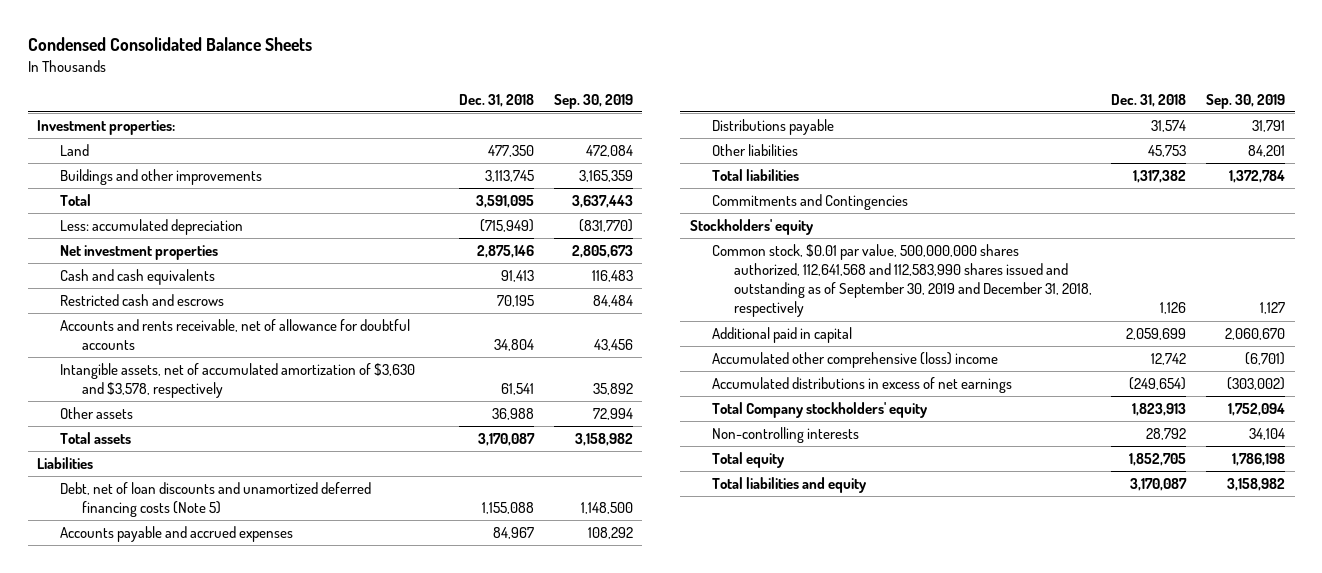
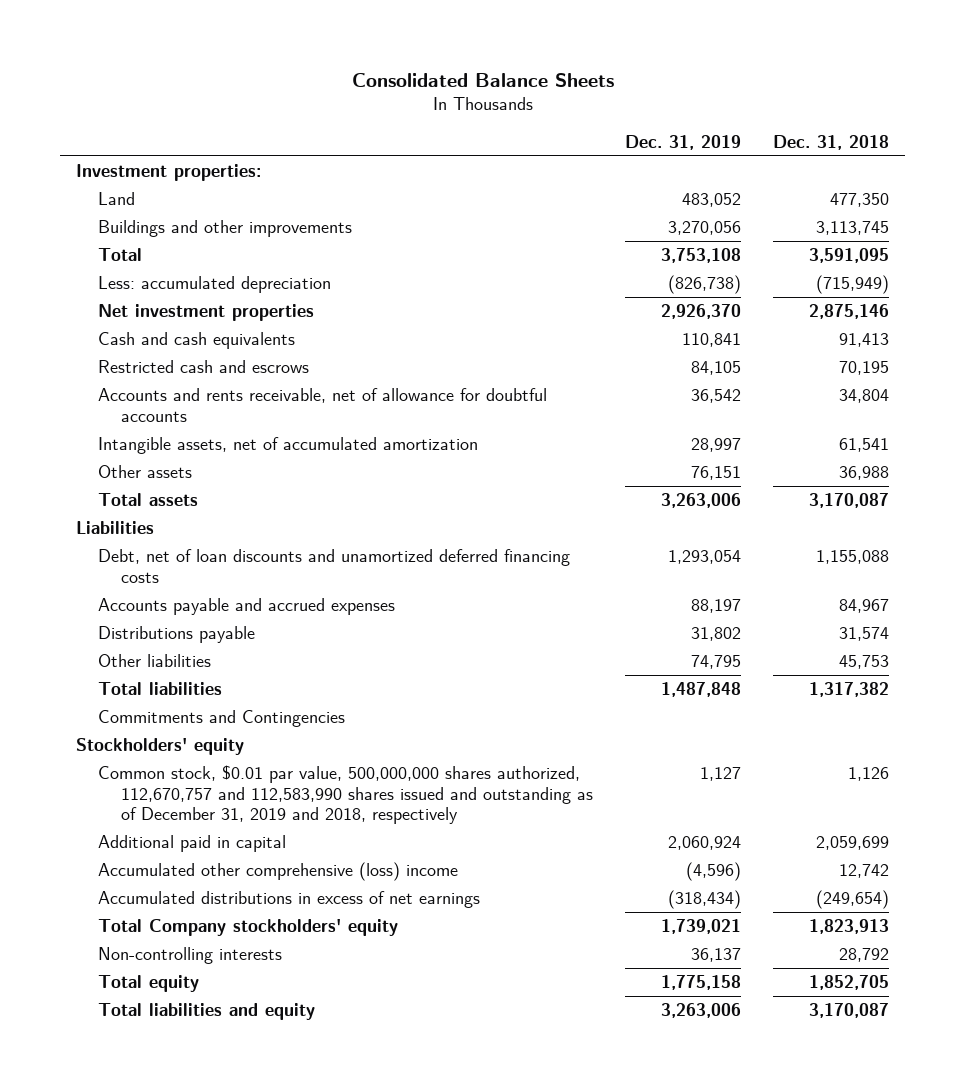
- Condensed Consolidated Balance Sheets
+ Consolidated Balance Sheets
- | Dec. 31, 2018 | Sep. 30, 2019
+ | Dec. 31, 2019 | Dec. 31, 2018
- Intangible assets, net of accumulated amortization of $3,630 and $3,578, respectively | 61,541 | 35,892
+ Intangible assets, net of accumulated amortization | 28,997 | 61,541
- Debt, net of loan discounts and unamortized deferred financing costs (Note 5) | 1,155,088 | 1,148,500
+ Debt, net of loan discounts and unamortized deferred financing costs | 1,293,054 | 1,155,088
- Common stock, $0.01 par value, 500,000,000 shares authorized, 112,641,568 and 112,583,990 shares issued and outstanding as of September 30, 2019 and December 31, 2018, respectively | 1,126 | 1,127
+ Common stock, $0.01 par value, 500,000,000 shares authorized, 112,670,757 and 112,583,990 shares issued and outstanding as of December 31, 2019 and 2018, respectively | 1,127 | 1,126

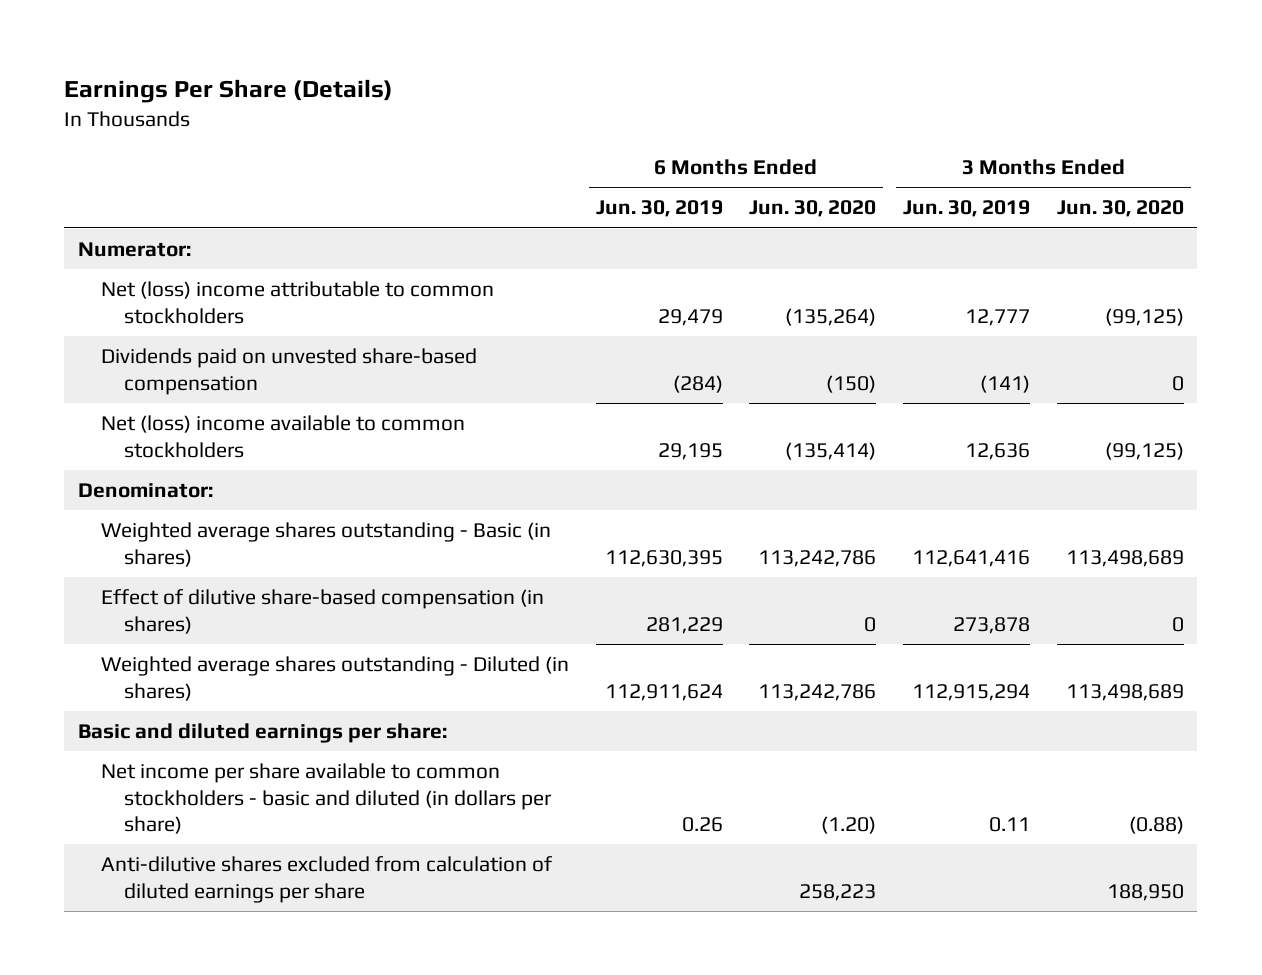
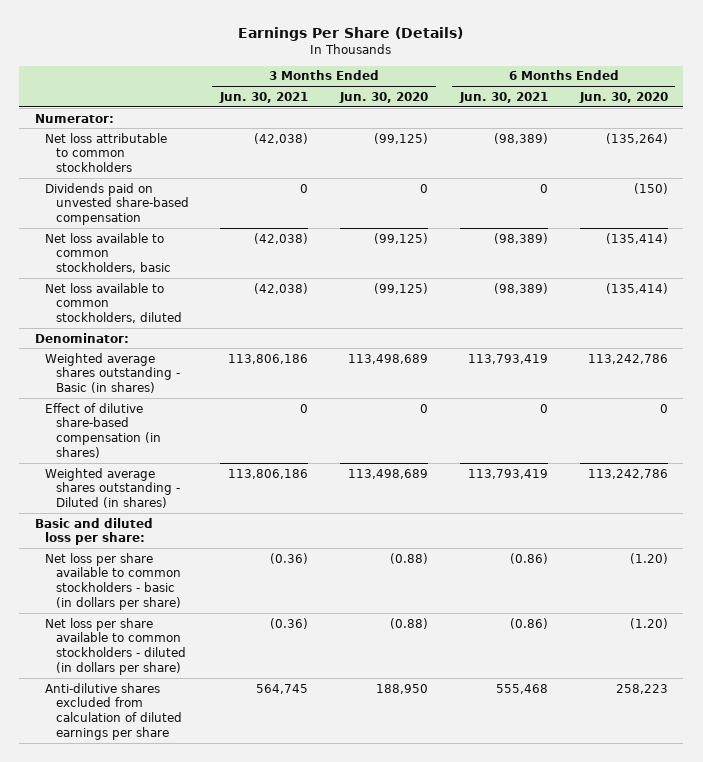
- | 6 Months Ended Jun. 30, 2019 | 6 Months Ended Jun. 30, 2020 | 3 Months Ended Jun. 30, 2019 | 3 Months Ended Jun. 30, 2020
+ | 3 Months Ended Jun. 30, 2021 | 3 Months Ended Jun. 30, 2020 | 6 Months Ended Jun. 30, 2021 | 6 Months Ended Jun. 30, 2020
- Net (loss) income attributable to common stockholders | 29,479 | (135,264) | 12,777 | (99,125)
+ Net loss attributable to common stockholders | (42,038) | (99,125) | (98,389) | (135,264)
- Net (loss) income available to common stockholders | 29,195 | (135,414) | 12,636 | (99,125)
+ Net loss available to common stockholders, basic | (42,038) | (99,125) | (98,389) | (135,414)
+ Net loss available to common stockholders, diluted | (42,038) | (99,125) | (98,389) | (135,414)
- Basic and diluted earnings per share:
- Net income per share available to common stockholders - basic and diluted (in dollars per share) | 0.26 | (1.20) | 0.11 | (0.88)
+ Basic and diluted loss per share:
+ Net loss per share available to common stockholders - basic (in dollars per share) | (0.36) | (0.88) | (0.86) | (1.20)
+ Net loss per share available to common stockholders - diluted (in dollars per share) | (0.36) | (0.88) | (0.86) | (1.20)

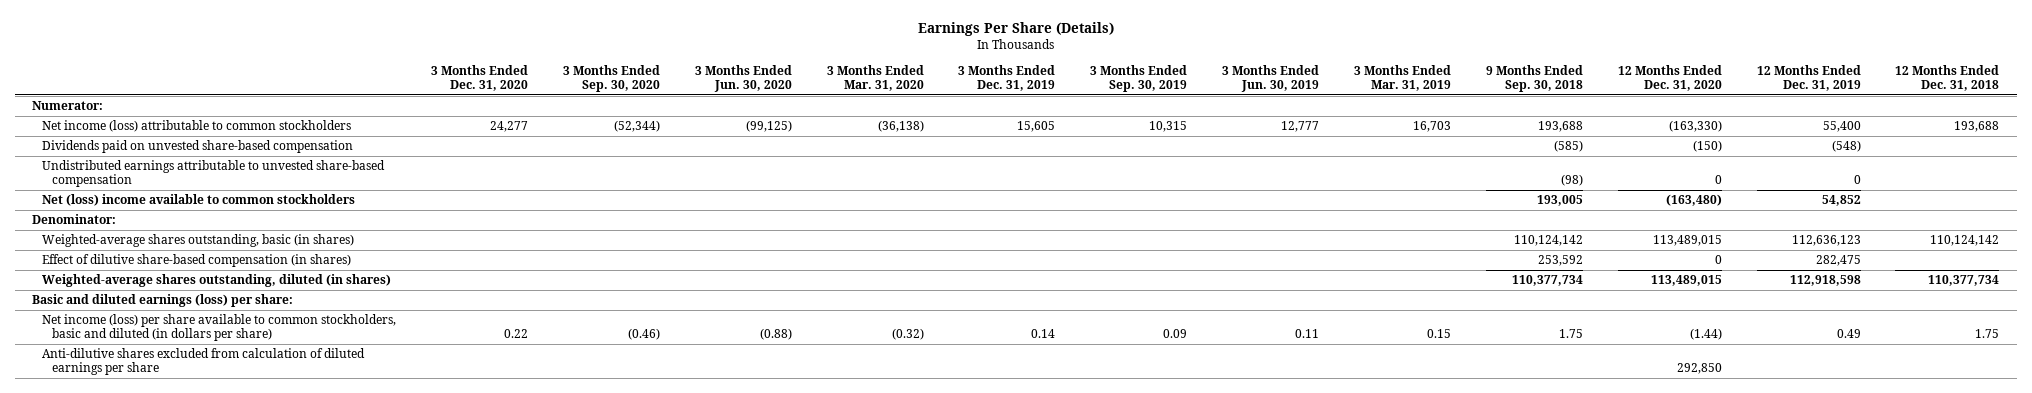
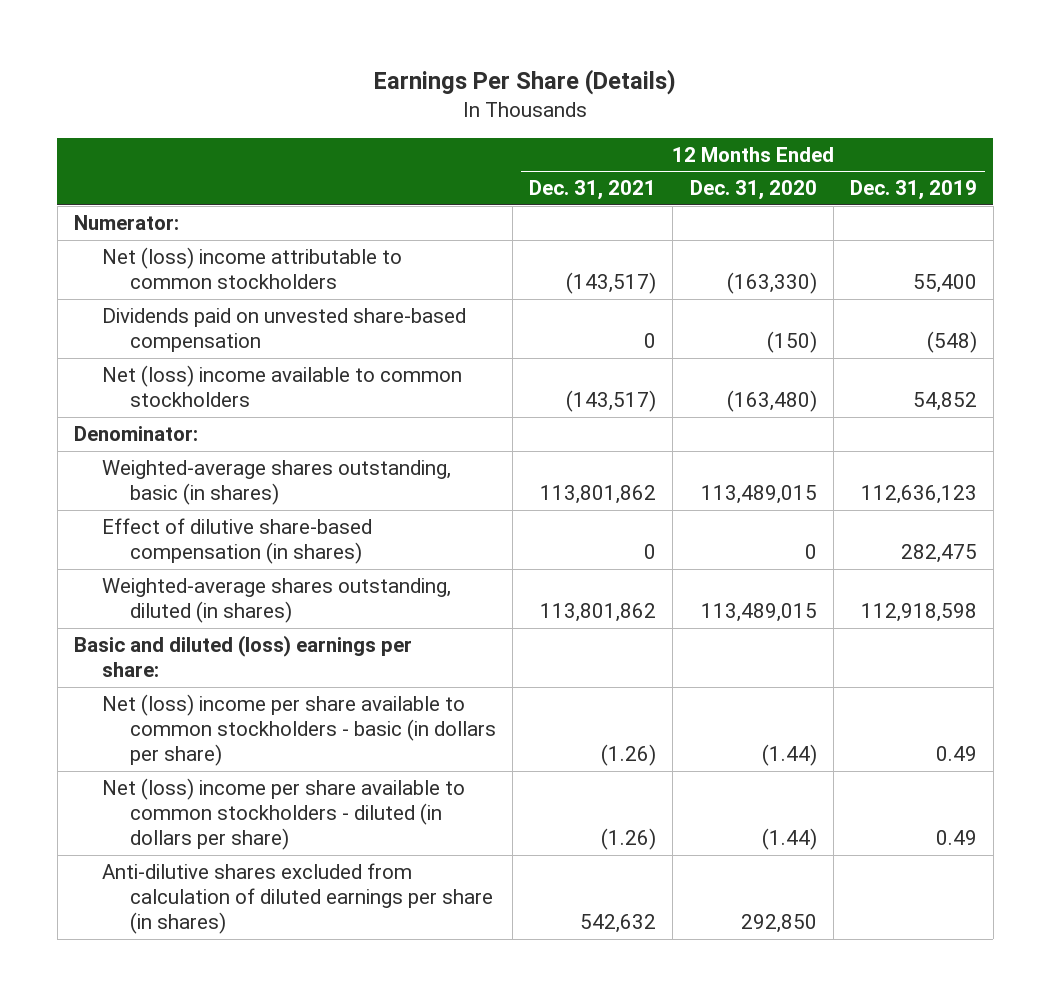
- | 3 Months Ended Dec. 31, 2020 | 3 Months Ended Sep. 30, 2020 | 3 Months Ended Jun. 30, 2020 | 3 Months Ended Mar. 31, 2020 | 3 Months Ended Dec. 31, 2019 | 3 Months Ended Sep. 30, 2019 | 3 Months Ended Jun. 30, 2019 | 3 Months Ended Mar. 31, 2019 | 9 Months Ended Sep. 30, 2018 | 12 Months Ended Dec. 31, 2020 | 12 Months Ended Dec. 31, 2019 | 12 Months Ended Dec. 31, 2018
+ | 12 Months Ended Dec. 31, 2021 | 12 Months Ended Dec. 31, 2020 | 12 Months Ended Dec. 31, 2019
- Net income (loss) attributable to common stockholders | 24,277 | (52,344) | (99,125) | (36,138) | 15,605 | 10,315 | 12,777 | 16,703 | 193,688 | (163,330) | 55,400 | 193,688
+ Net (loss) income attributable to common stockholders | (143,517) | (163,330) | 55,400
- Undistributed earnings attributable to unvested share-based compensation | | | | | | | | | (98) | 0 | 0 |
- Basic and diluted earnings (loss) per share:
- Net income (loss) per share available to common stockholders, basic and diluted (in dollars per share) | 0.22 | (0.46) | (0.88) | (0.32) | 0.14 | 0.09 | 0.11 | 0.15 | 1.75 | (1.44) | 0.49 | 1.75
- Anti-dilutive shares excluded from calculation of diluted earnings per share | | | | | | | | | | 292,850 | |
+ Basic and diluted (loss) earnings per share:
+ Net (loss) income per share available to common stockholders - basic (in dollars per share) | (1.26) | (1.44) | 0.49
+ Net (loss) income per share available to common stockholders - diluted (in dollars per share) | (1.26) | (1.44) | 0.49
+ Anti-dilutive shares excluded from calculation of diluted earnings per share (in shares) | 542,632 | 292,850 |

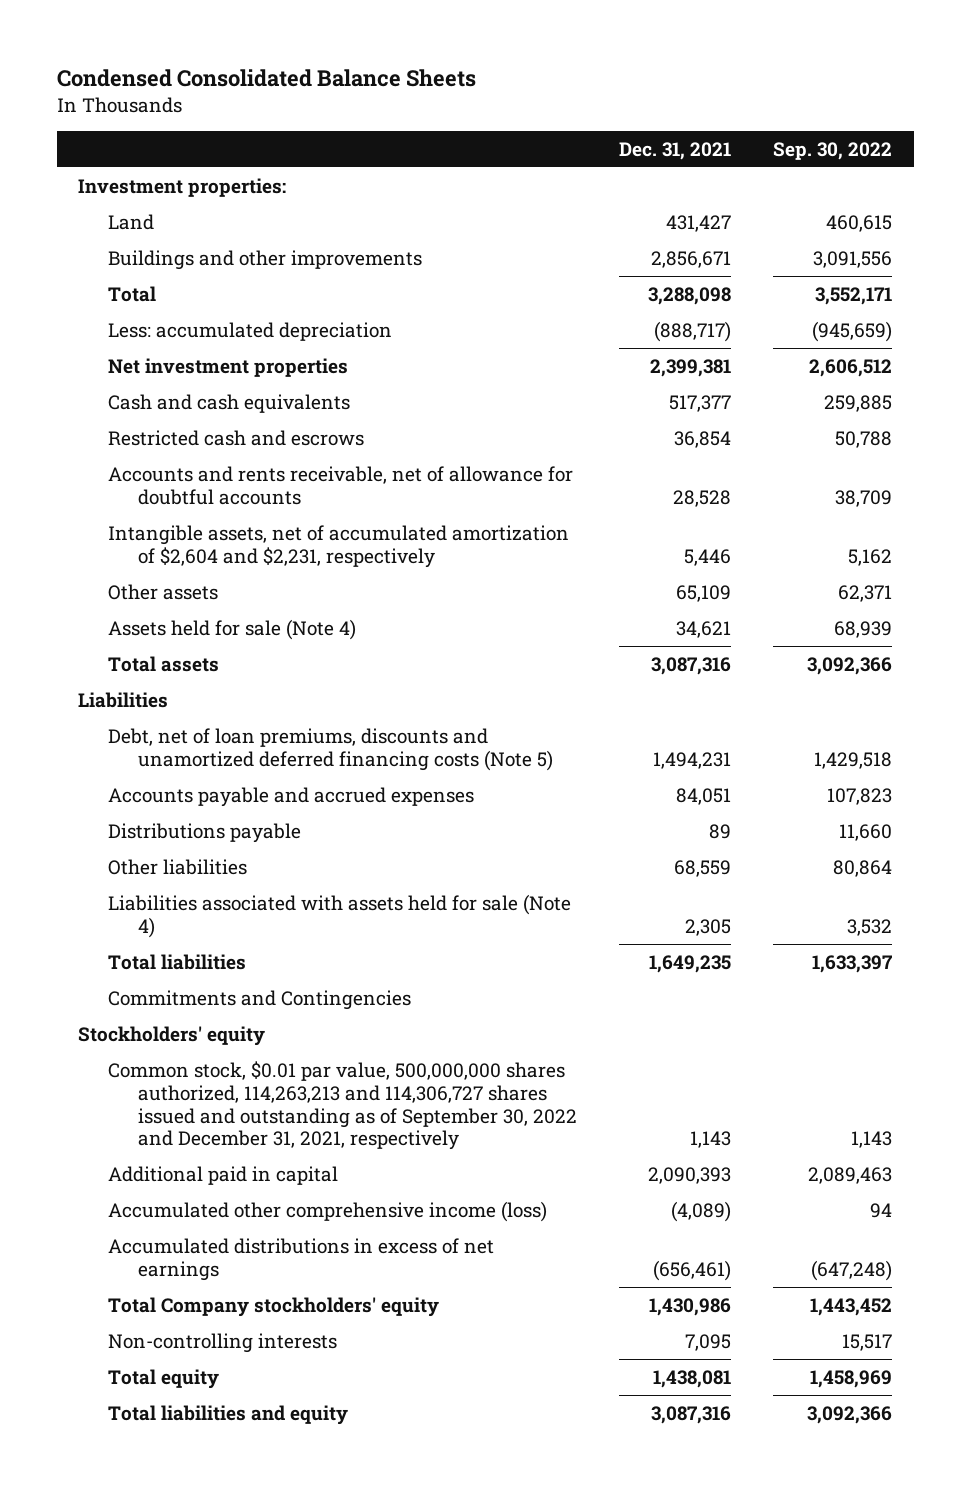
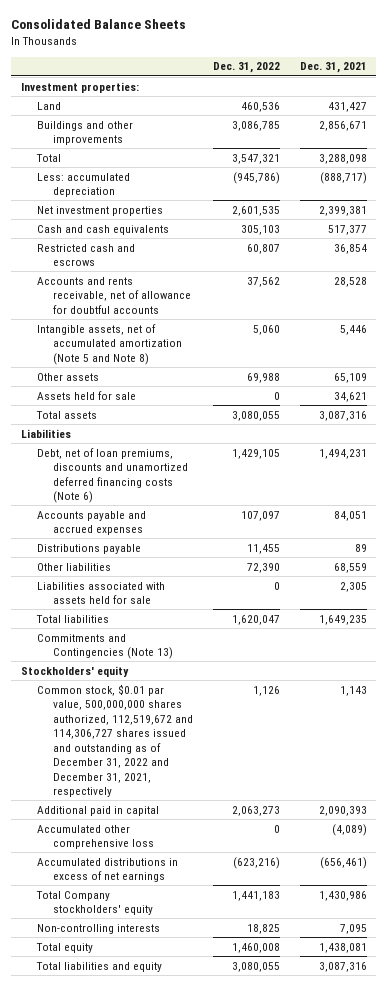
- Condensed Consolidated Balance Sheets
+ Consolidated Balance Sheets
- | Dec. 31, 2021 | Sep. 30, 2022
+ | Dec. 31, 2022 | Dec. 31, 2021
- Intangible assets, net of accumulated amortization of $2,604 and $2,231, respectively | 5,446 | 5,162
+ Intangible assets, net of accumulated amortization (Note 5 and Note 8) | 5,060 | 5,446
- Assets held for sale (Note 4) | 34,621 | 68,939
+ Assets held for sale | 0 | 34,621
- Debt, net of loan premiums, discounts and unamortized deferred financing costs (Note 5) | 1,494,231 | 1,429,518
+ Debt, net of loan premiums, discounts and unamortized deferred financing costs (Note 6) | 1,429,105 | 1,494,231
- Liabilities associated with assets held for sale (Note 4) | 2,305 | 3,532
+ Liabilities associated with assets held for sale | 0 | 2,305
- Commitments and Contingencies
+ Commitments and Contingencies (Note 13)
- Common stock, $0.01 par value, 500,000,000 shares authorized, 114,263,213 and 114,306,727 shares issued and outstanding as of September 30, 2022 and December 31, 2021, respectively | 1,143 | 1,143
+ Common stock, $0.01 par value, 500,000,000 shares authorized, 112,519,672 and 114,306,727 shares issued and outstanding as of December 31, 2022 and December 31, 2021, respectively | 1,126 | 1,143
- Accumulated other comprehensive income (loss) | (4,089) | 94
+ Accumulated other comprehensive loss | 0 | (4,089)

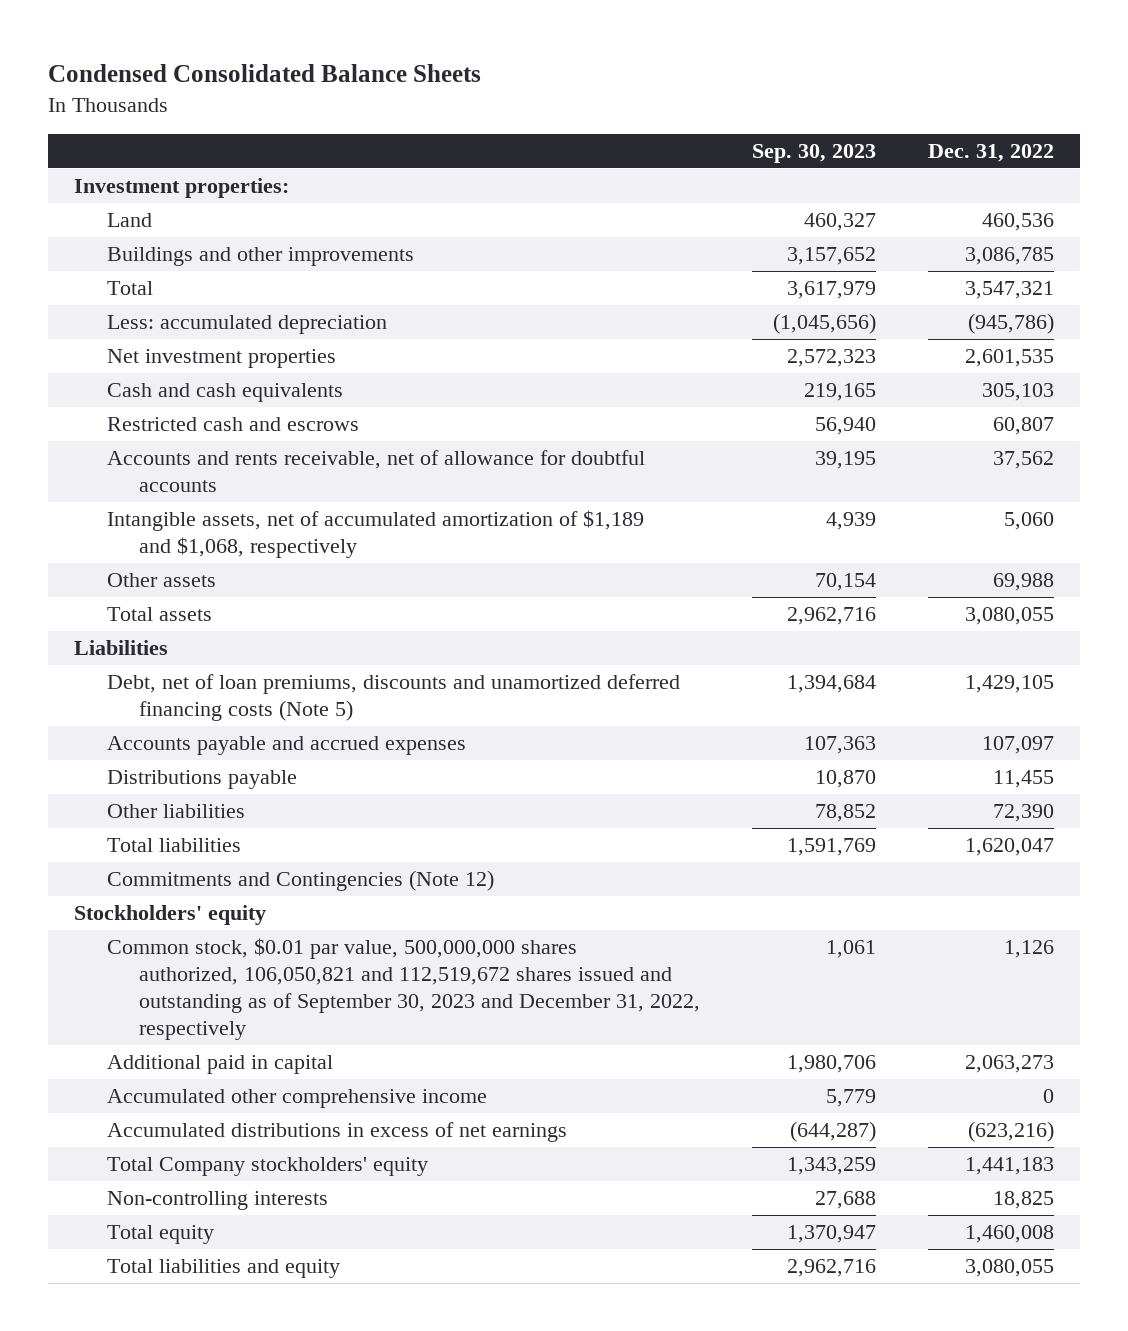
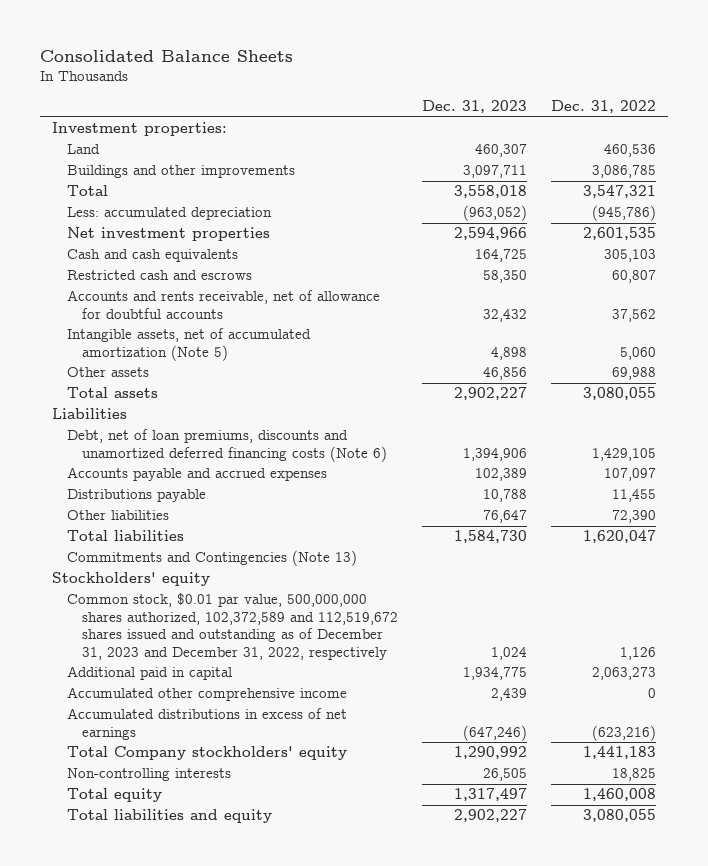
- Condensed Consolidated Balance Sheets
+ Consolidated Balance Sheets
- | Sep. 30, 2023 | Dec. 31, 2022
+ | Dec. 31, 2023 | Dec. 31, 2022
- Intangible assets, net of accumulated amortization of $1,189 and $1,068, respectively | 4,939 | 5,060
+ Intangible assets, net of accumulated amortization (Note 5) | 4,898 | 5,060
- Debt, net of loan premiums, discounts and unamortized deferred financing costs (Note 5) | 1,394,684 | 1,429,105
+ Debt, net of loan premiums, discounts and unamortized deferred financing costs (Note 6) | 1,394,906 | 1,429,105
- Commitments and Contingencies (Note 12)
+ Commitments and Contingencies (Note 13)
- Common stock, $0.01 par value, 500,000,000 shares authorized, 106,050,821 and 112,519,672 shares issued and outstanding as of September 30, 2023 and December 31, 2022, respectively | 1,061 | 1,126
+ Common stock, $0.01 par value, 500,000,000 shares authorized, 102,372,589 and 112,519,672 shares issued and outstanding as of December 31, 2023 and December 31, 2022, respectively | 1,024 | 1,126

